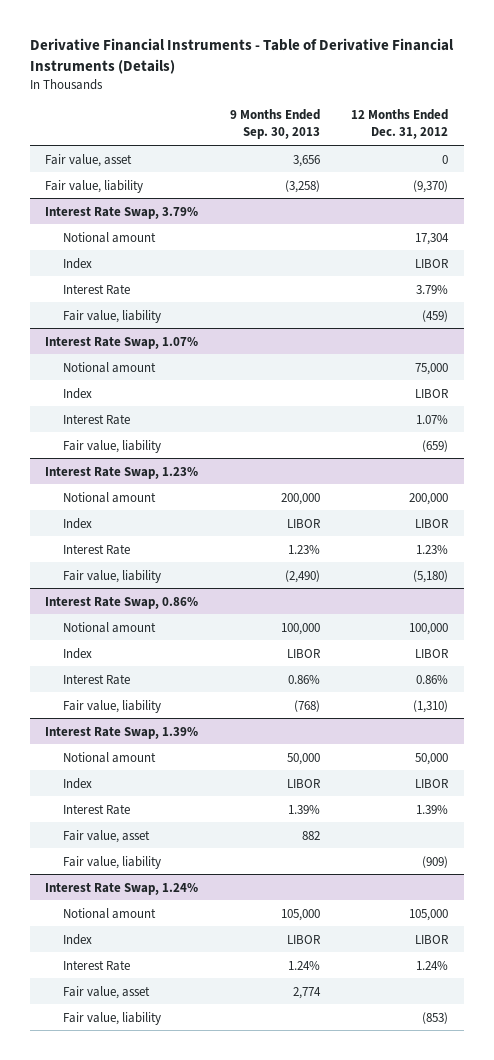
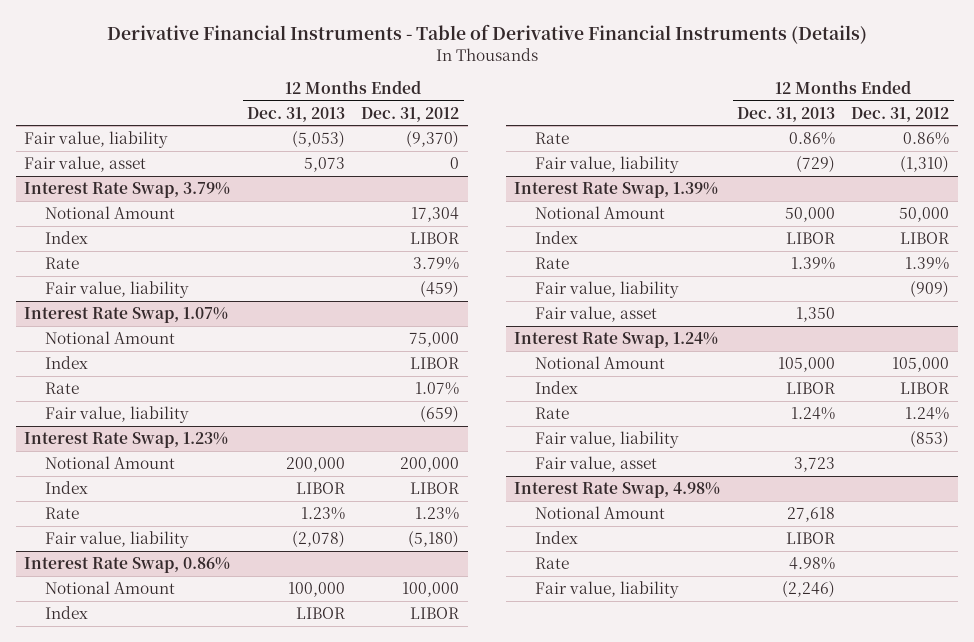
- | 9 Months Ended Sep. 30, 2013 | 12 Months Ended Dec. 31, 2012
+ | 12 Months Ended Dec. 31, 2013 | 12 Months Ended Dec. 31, 2012
moved down: Fair value, asset | 5,073 | 0
@ Interest Rate Swap, 3.79%
- Notional amount | | 17,304
+ Notional Amount | | 17,304
- Interest Rate | | 3.79%
+ Rate | | 3.79%
@ Interest Rate Swap, 1.07%
- Notional amount | | 75,000
+ Notional Amount | | 75,000
- Interest Rate | | 1.07%
+ Rate | | 1.07%
@ Interest Rate Swap, 1.23%
- Notional amount | 200,000 | 200,000
+ Notional Amount | 200,000 | 200,000
- Interest Rate | 1.23% | 1.23%
+ Rate | 1.23% | 1.23%
@ Interest Rate Swap, 0.86%
- Notional amount | 100,000 | 100,000
+ Notional Amount | 100,000 | 100,000
- Interest Rate | 0.86% | 0.86%
+ Rate | 0.86% | 0.86%
@ Interest Rate Swap, 1.39%
- Notional amount | 50,000 | 50,000
+ Notional Amount | 50,000 | 50,000
- Interest Rate | 1.39% | 1.39%
+ Rate | 1.39% | 1.39%
moved down: Fair value, asset | 1,350 |
@ Interest Rate Swap, 1.24%
- Notional amount | 105,000 | 105,000
+ Notional Amount | 105,000 | 105,000
- Interest Rate | 1.24% | 1.24%
+ Rate | 1.24% | 1.24%
moved down: Fair value, asset | 3,723 |
+ Interest Rate Swap, 4.98%
+ Notional Amount | 27,618 |
+ Index | LIBOR |
+ Rate | 4.98% |
+ Fair value, liability | (2,246) |

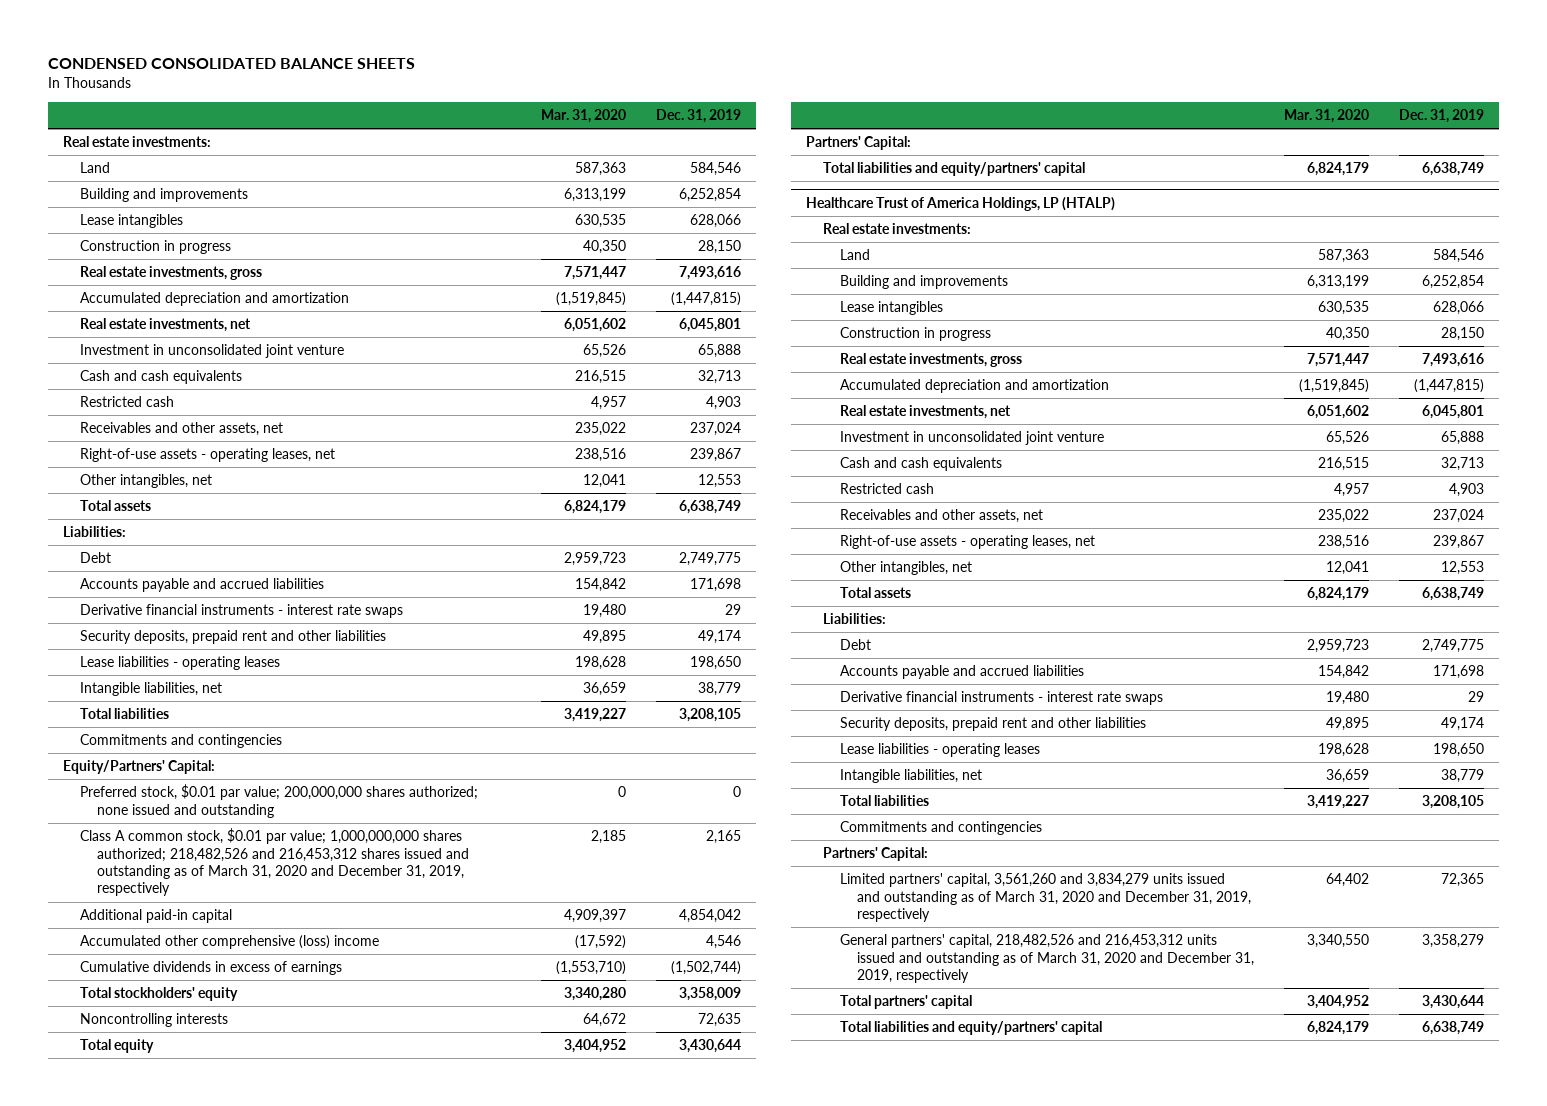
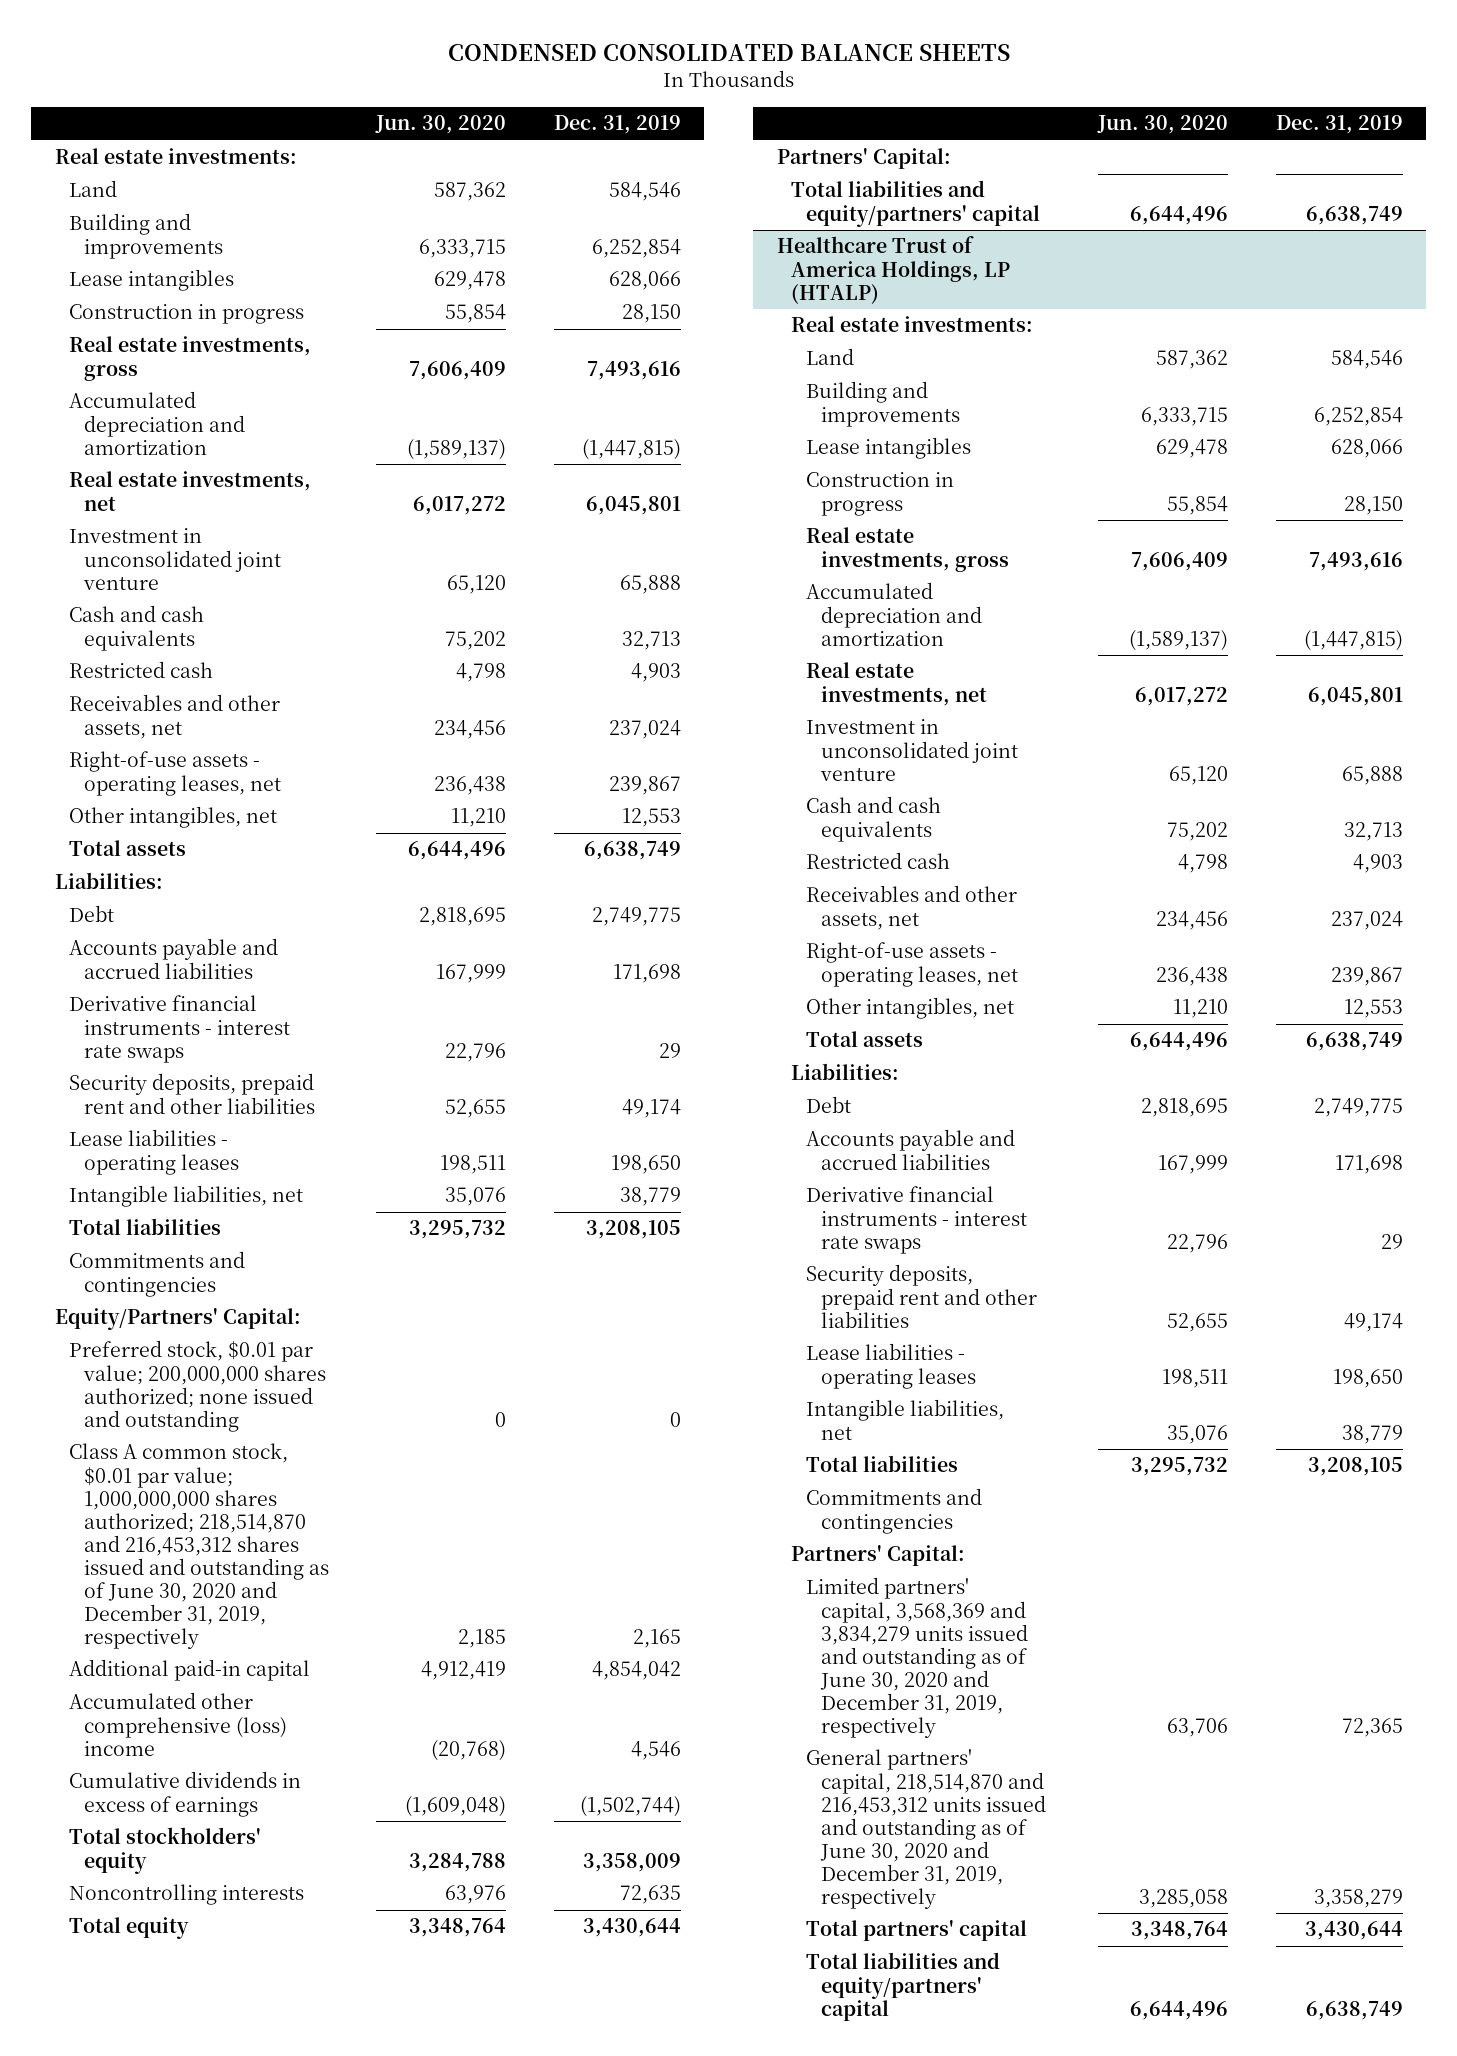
- | Mar. 31, 2020 | Dec. 31, 2019
+ | Jun. 30, 2020 | Dec. 31, 2019
- Class A common stock, $0.01 par value; 1,000,000,000 shares authorized; 218,482,526 and 216,453,312 shares issued and outstanding as of March 31, 2020 and December 31, 2019, respectively | 2,185 | 2,165
+ Class A common stock, $0.01 par value; 1,000,000,000 shares authorized; 218,514,870 and 216,453,312 shares issued and outstanding as of June 30, 2020 and December 31, 2019, respectively | 2,185 | 2,165
@ Healthcare Trust of America Holdings, LP (HTALP)
- Limited partners' capital, 3,561,260 and 3,834,279 units issued and outstanding as of March 31, 2020 and December 31, 2019, respectively | 64,402 | 72,365
- General partners' capital, 218,482,526 and 216,453,312 units issued and outstanding as of March 31, 2020 and December 31, 2019, respectively | 3,340,550 | 3,358,279
+ Limited partners' capital, 3,568,369 and 3,834,279 units issued and outstanding as of June 30, 2020 and December 31, 2019, respectively | 63,706 | 72,365
+ General partners' capital, 218,514,870 and 216,453,312 units issued and outstanding as of June 30, 2020 and December 31, 2019, respectively | 3,285,058 | 3,358,279

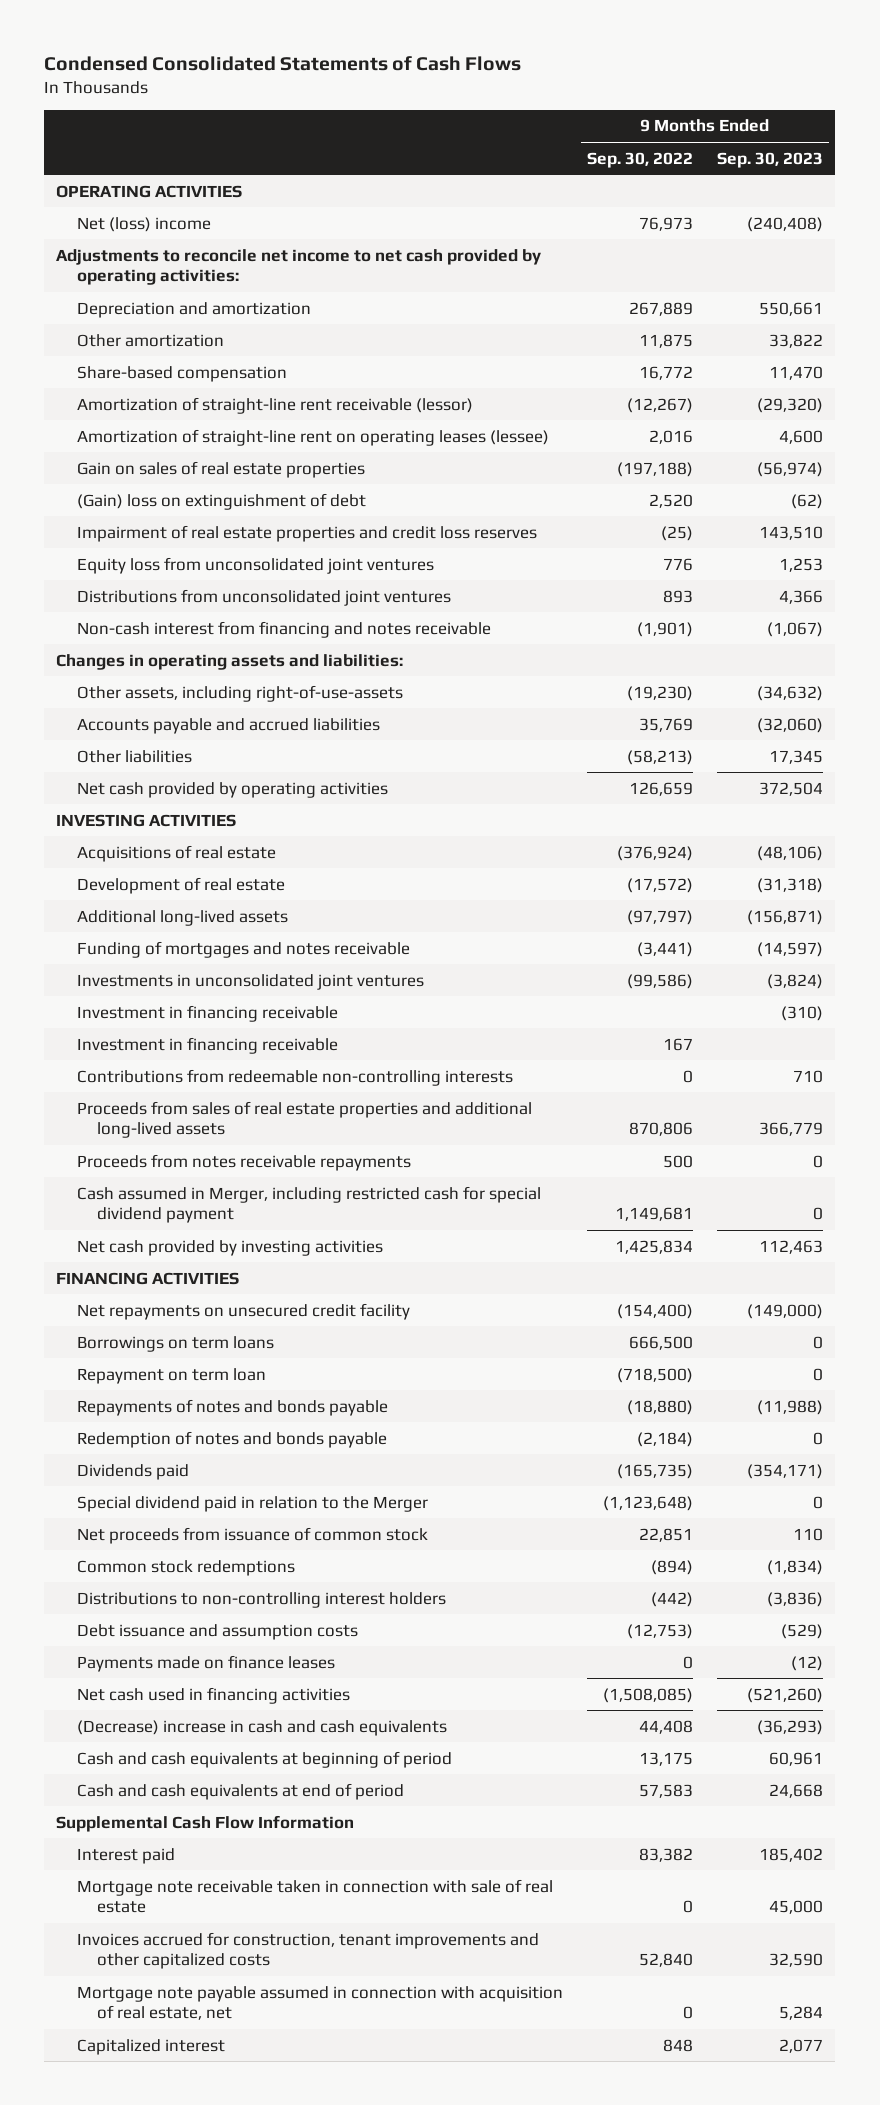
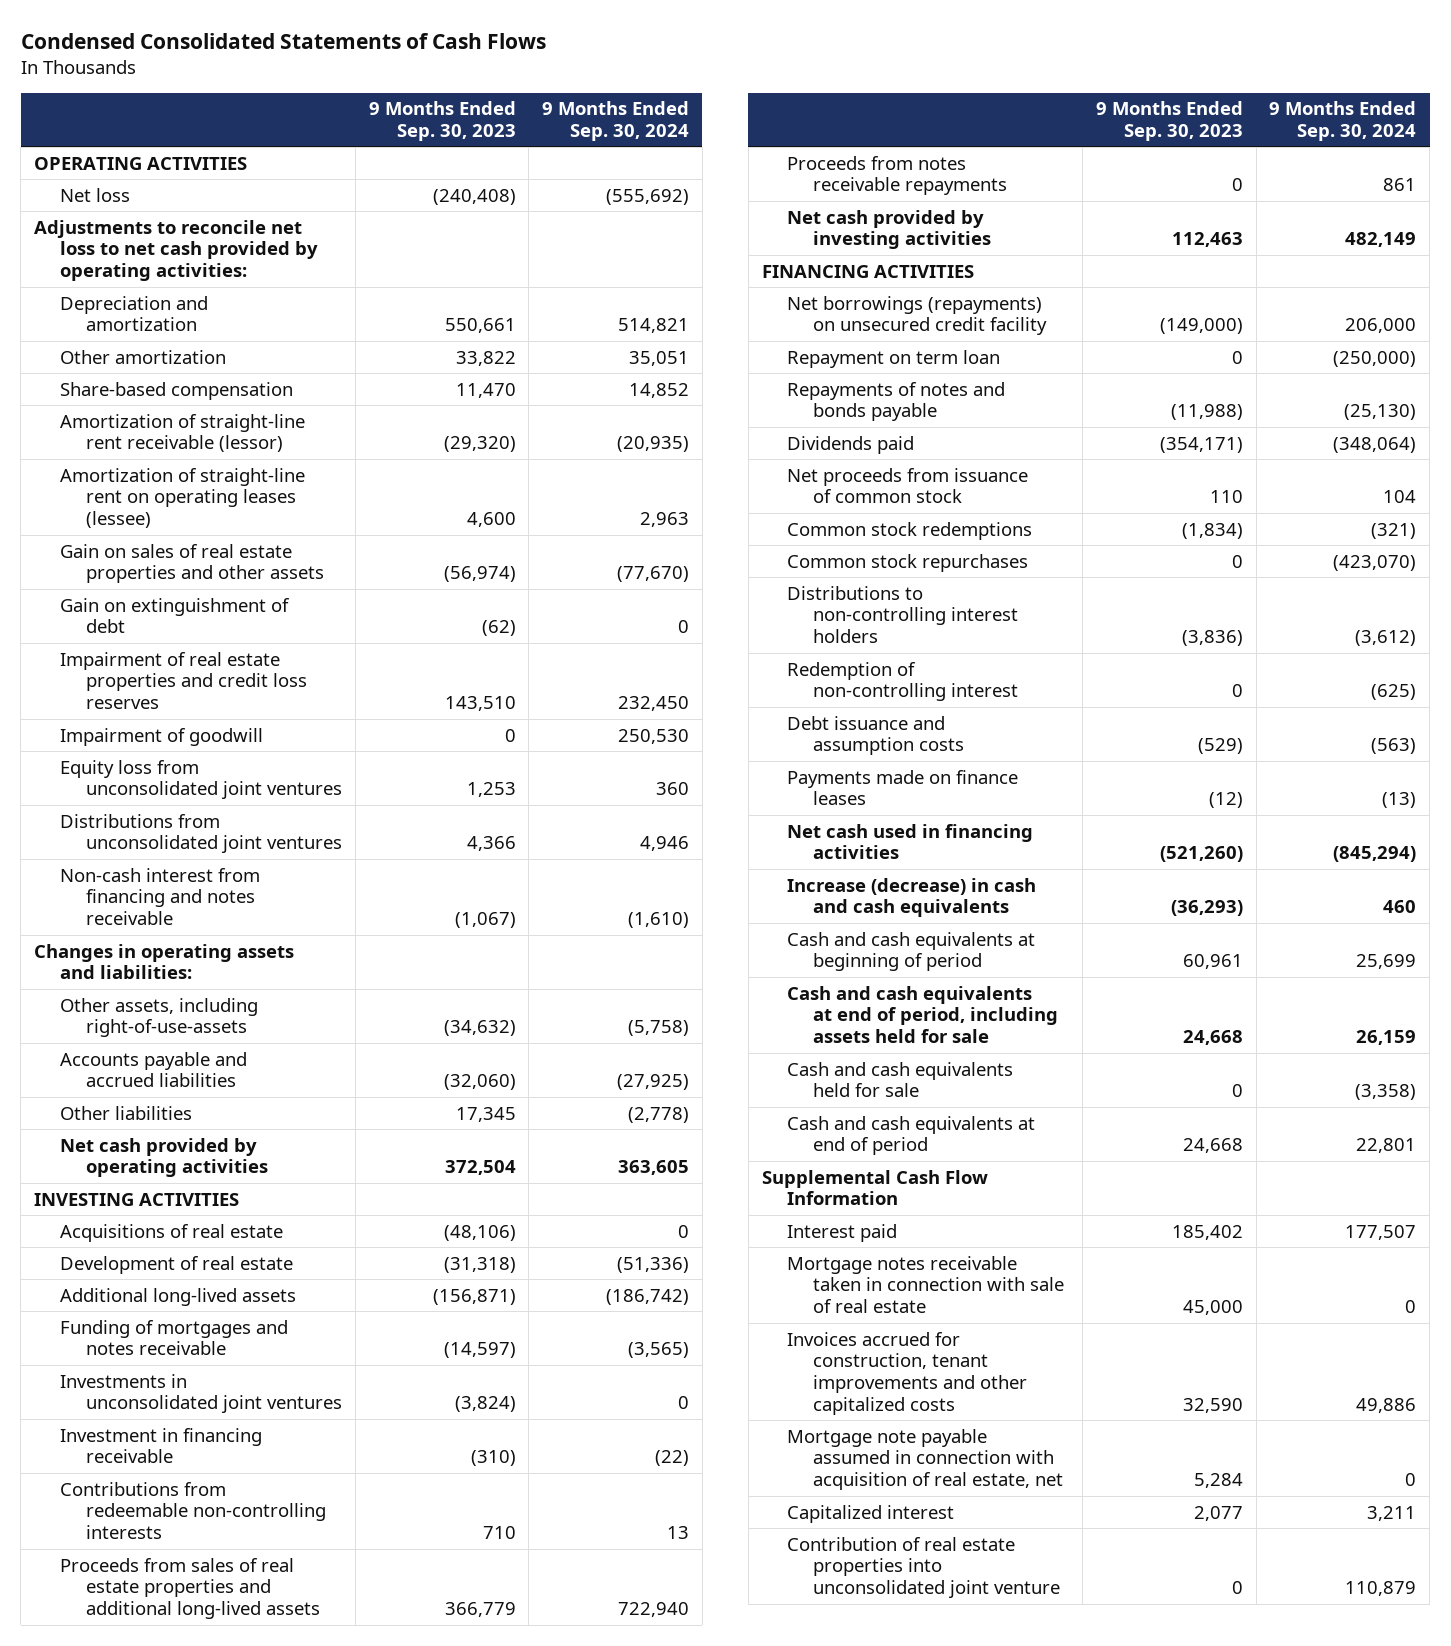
- | 9 Months Ended Sep. 30, 2022 | 9 Months Ended Sep. 30, 2023
+ | 9 Months Ended Sep. 30, 2023 | 9 Months Ended Sep. 30, 2024
- Net (loss) income | 76,973 | (240,408)
- Adjustments to reconcile net income to net cash provided by operating activities:
+ Net loss | (240,408) | (555,692)
+ Adjustments to reconcile net loss to net cash provided by operating activities:
- Gain on sales of real estate properties | (197,188) | (56,974)
- (Gain) loss on extinguishment of debt | 2,520 | (62)
+ Gain on sales of real estate properties and other assets | (56,974) | (77,670)
+ Gain on extinguishment of debt | (62) | 0
+ Impairment of goodwill | 0 | 250,530
- Investment in financing receivable | 167 |
- Cash assumed in Merger, including restricted cash for special dividend payment | 1,149,681 | 0
- Net repayments on unsecured credit facility | (154,400) | (149,000)
- Borrowings on term loans | 666,500 | 0
+ Net borrowings (repayments) on unsecured credit facility | (149,000) | 206,000
- Redemption of notes and bonds payable | (2,184) | 0
- Special dividend paid in relation to the Merger | (1,123,648) | 0
+ Common stock repurchases | 0 | (423,070)
+ Redemption of non-controlling interest | 0 | (625)
- (Decrease) increase in cash and cash equivalents | 44,408 | (36,293)
+ Increase (decrease) in cash and cash equivalents | (36,293) | 460
+ Cash and cash equivalents at end of period, including assets held for sale | 24,668 | 26,159
+ Cash and cash equivalents held for sale | 0 | (3,358)
- Mortgage note receivable taken in connection with sale of real estate | 0 | 45,000
+ Mortgage notes receivable taken in connection with sale of real estate | 45,000 | 0
+ Contribution of real estate properties into unconsolidated joint venture | 0 | 110,879

